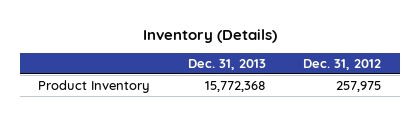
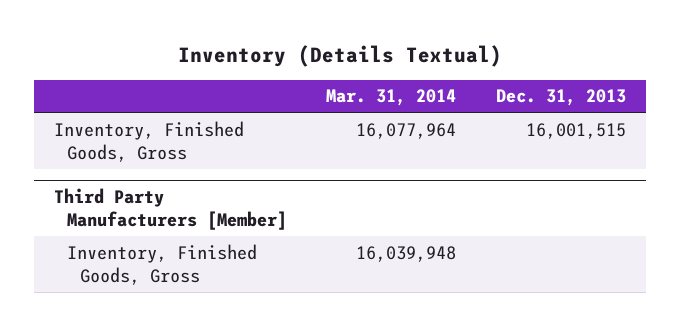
- Inventory (Details)
+ Inventory (Details Textual)
- | Dec. 31, 2013 | Dec. 31, 2012
+ | Mar. 31, 2014 | Dec. 31, 2013
- Product Inventory | 15,772,368 | 257,975
+ Inventory, Finished Goods, Gross | 16,077,964 | 16,001,515
+ Third Party Manufacturers [Member]
+ Inventory, Finished Goods, Gross | 16,039,948 |

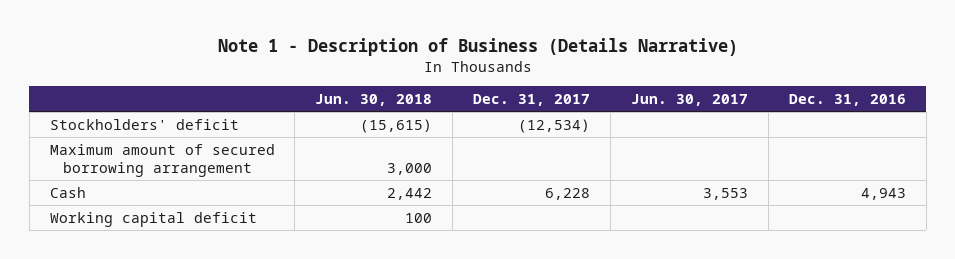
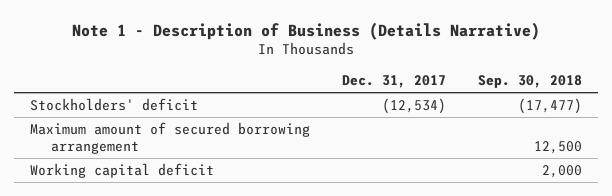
- | Jun. 30, 2018 | Dec. 31, 2017 | Jun. 30, 2017 | Dec. 31, 2016
+ | Dec. 31, 2017 | Sep. 30, 2018
- Cash | 2,442 | 6,228 | 3,553 | 4,943

